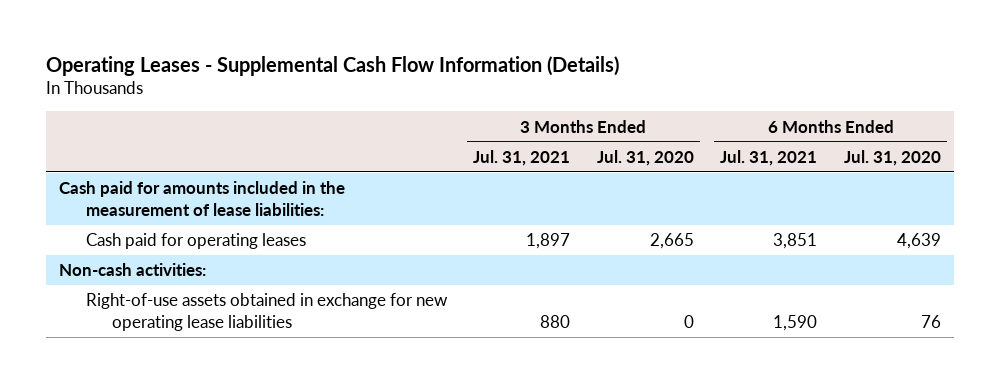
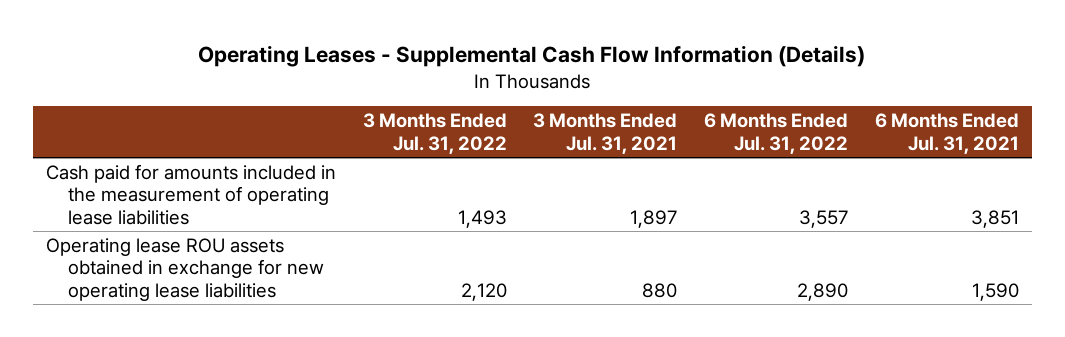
- | 3 Months Ended Jul. 31, 2021 | 3 Months Ended Jul. 31, 2020 | 6 Months Ended Jul. 31, 2021 | 6 Months Ended Jul. 31, 2020
+ | 3 Months Ended Jul. 31, 2022 | 3 Months Ended Jul. 31, 2021 | 6 Months Ended Jul. 31, 2022 | 6 Months Ended Jul. 31, 2021
- Cash paid for amounts included in the measurement of lease liabilities:
- Cash paid for operating leases | 1,897 | 2,665 | 3,851 | 4,639
- Non-cash activities:
- Right-of-use assets obtained in exchange for new operating lease liabilities | 880 | 0 | 1,590 | 76
+ Cash paid for amounts included in the measurement of operating lease liabilities | 1,493 | 1,897 | 3,557 | 3,851
+ Operating lease ROU assets obtained in exchange for new operating lease liabilities | 2,120 | 880 | 2,890 | 1,590

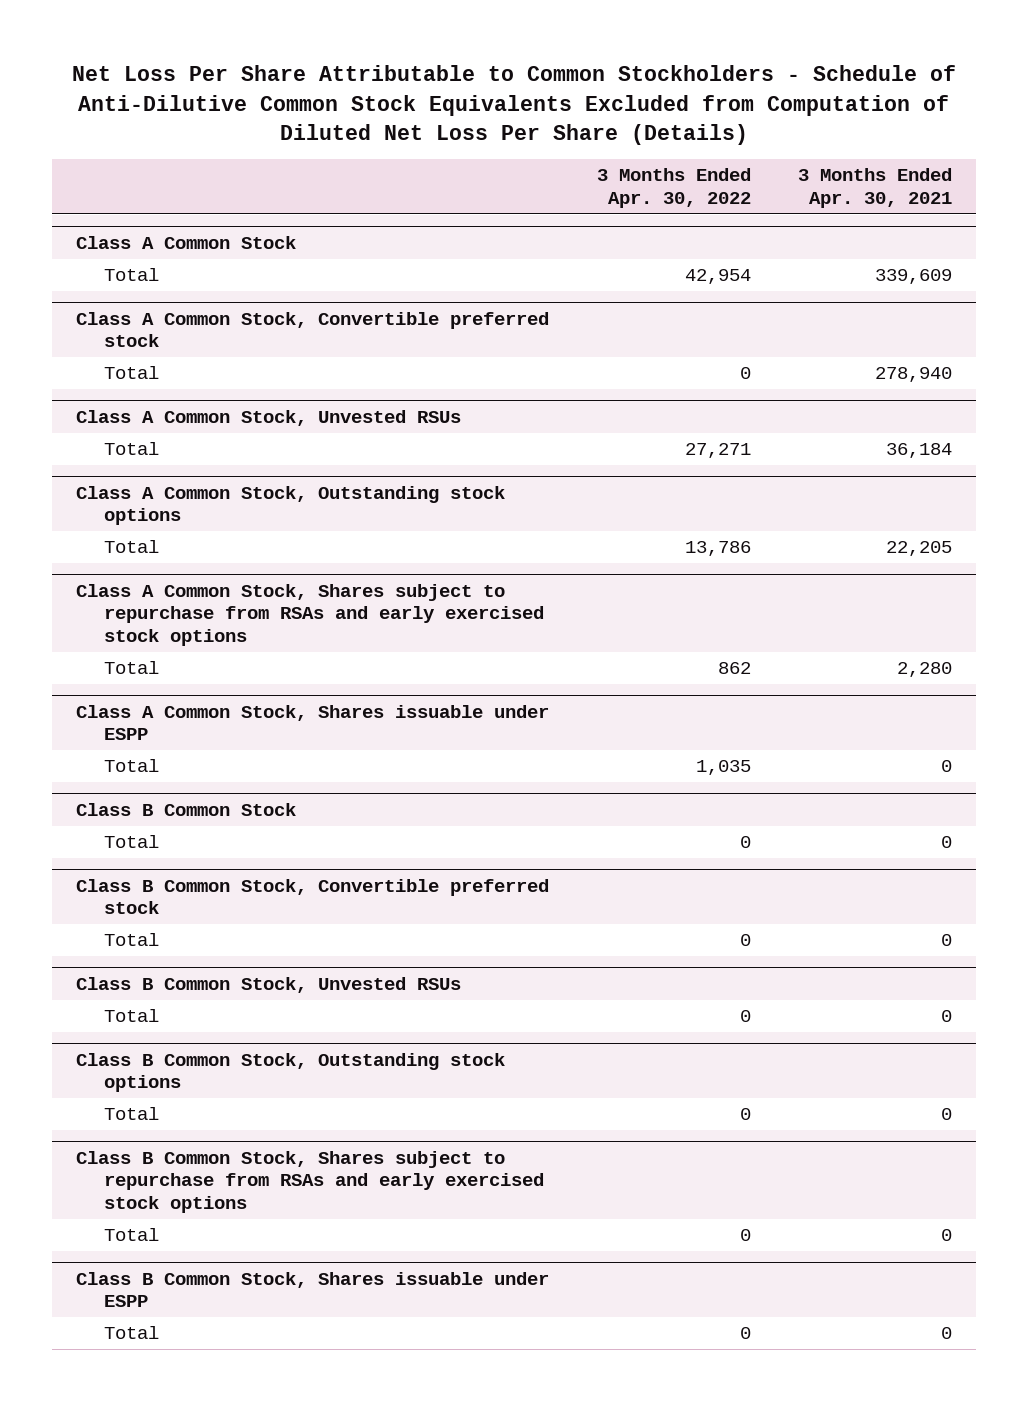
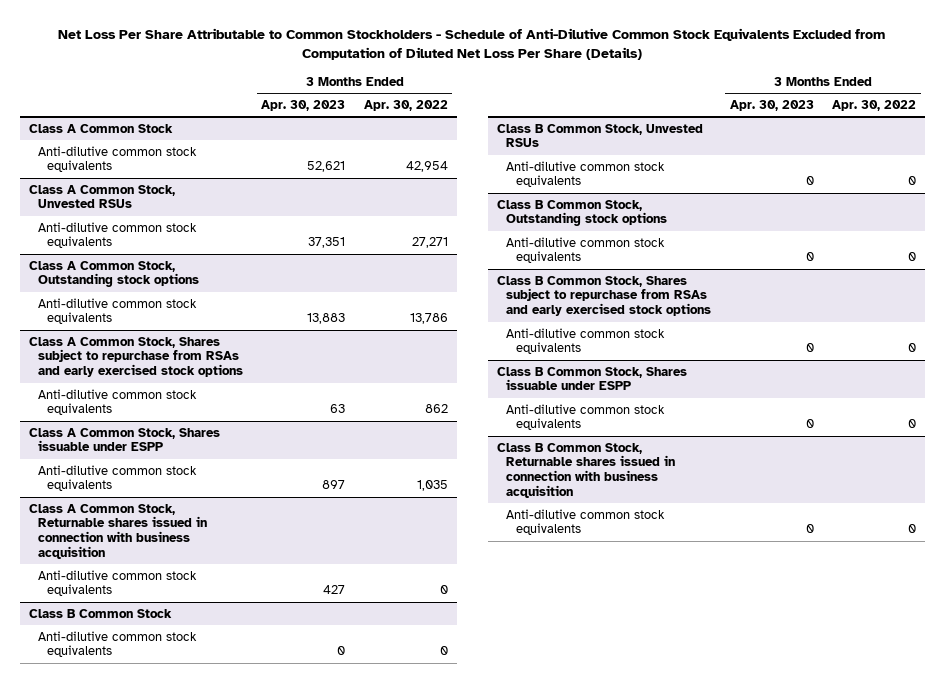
- | 3 Months Ended Apr. 30, 2022 | 3 Months Ended Apr. 30, 2021
+ | 3 Months Ended Apr. 30, 2023 | 3 Months Ended Apr. 30, 2022
@ Class A Common Stock
- Total | 42,954 | 339,609
- Class A Common Stock, Convertible preferred stock
- Total | 0 | 278,940
@ Class A Common Stock
+ Anti-dilutive common stock equivalents | 52,621 | 42,954
@ Class A Common Stock, Unvested RSUs
- Total | 27,271 | 36,184
+ Anti-dilutive common stock equivalents | 37,351 | 27,271
@ Class A Common Stock, Outstanding stock options
- Total | 13,786 | 22,205
+ Anti-dilutive common stock equivalents | 13,883 | 13,786
@ Class A Common Stock, Shares subject to repurchase from RSAs and early exercised stock options
- Total | 862 | 2,280
+ Anti-dilutive common stock equivalents | 63 | 862
@ Class A Common Stock, Shares issuable under ESPP
- Total | 1,035 | 0
+ Anti-dilutive common stock equivalents | 897 | 1,035
+ Class A Common Stock, Returnable shares issued in connection with business acquisition
+ Anti-dilutive common stock equivalents | 427 | 0
@ Class B Common Stock
- Total | 0 | 0
- Class B Common Stock, Convertible preferred stock
- Total | 0 | 0
@ Class B Common Stock
+ Anti-dilutive common stock equivalents | 0 | 0
@ Class B Common Stock, Unvested RSUs
- Total | 0 | 0
+ Anti-dilutive common stock equivalents | 0 | 0
@ Class B Common Stock, Outstanding stock options
- Total | 0 | 0
+ Anti-dilutive common stock equivalents | 0 | 0
@ Class B Common Stock, Shares subject to repurchase from RSAs and early exercised stock options
- Total | 0 | 0
+ Anti-dilutive common stock equivalents | 0 | 0
@ Class B Common Stock, Shares issuable under ESPP
- Total | 0 | 0
+ Anti-dilutive common stock equivalents | 0 | 0
+ Class B Common Stock, Returnable shares issued in connection with business acquisition
+ Anti-dilutive common stock equivalents | 0 | 0

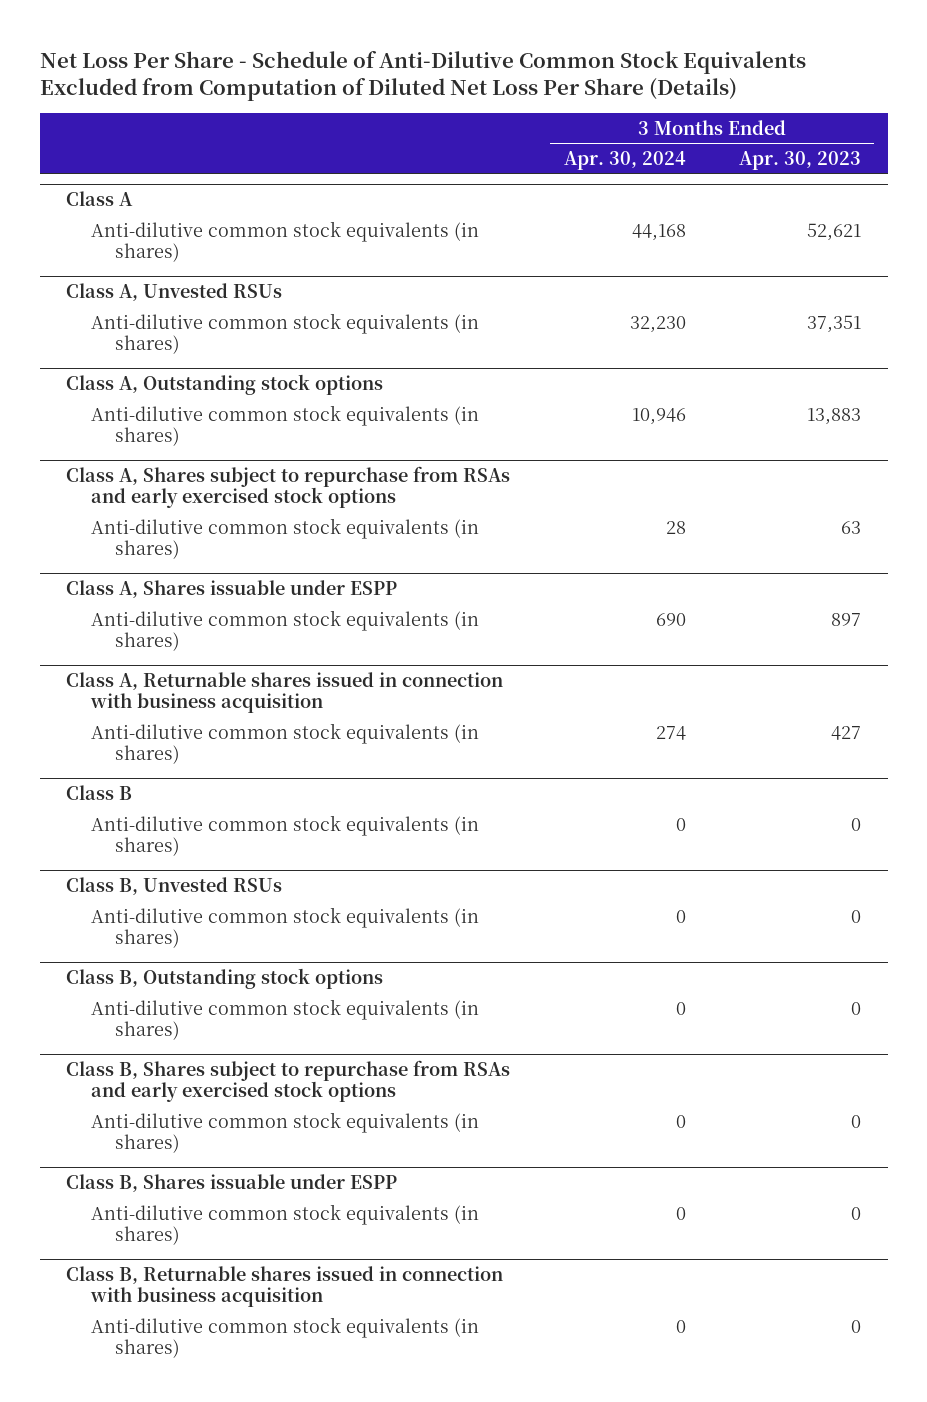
- Net Loss Per Share Attributable to Common Stockholders - Schedule of Anti-Dilutive Common Stock Equivalents Excluded from Computation of Diluted Net Loss Per Share (Details)
+ Net Loss Per Share - Schedule of Anti-Dilutive Common Stock Equivalents Excluded from Computation of Diluted Net Loss Per Share (Details)
- | 3 Months Ended Apr. 30, 2023 | 3 Months Ended Apr. 30, 2022
+ | 3 Months Ended Apr. 30, 2024 | 3 Months Ended Apr. 30, 2023
- Class A Common Stock
- Anti-dilutive common stock equivalents | 52,621 | 42,954
- Class A Common Stock, Unvested RSUs
- Anti-dilutive common stock equivalents | 37,351 | 27,271
- Class A Common Stock, Outstanding stock options
- Anti-dilutive common stock equivalents | 13,883 | 13,786
- Class A Common Stock, Shares subject to repurchase from RSAs and early exercised stock options
- Anti-dilutive common stock equivalents | 63 | 862
- Class A Common Stock, Shares issuable under ESPP
- Anti-dilutive common stock equivalents | 897 | 1,035
- Class A Common Stock, Returnable shares issued in connection with business acquisition
- Anti-dilutive common stock equivalents | 427 | 0
- Class B Common Stock
- Anti-dilutive common stock equivalents | 0 | 0
- Class B Common Stock, Unvested RSUs
- Anti-dilutive common stock equivalents | 0 | 0
- Class B Common Stock, Outstanding stock options
- Anti-dilutive common stock equivalents | 0 | 0
- Class B Common Stock, Shares subject to repurchase from RSAs and early exercised stock options
- Anti-dilutive common stock equivalents | 0 | 0
- Class B Common Stock, Shares issuable under ESPP
- Anti-dilutive common stock equivalents | 0 | 0
- Class B Common Stock, Returnable shares issued in connection with business acquisition
- Anti-dilutive common stock equivalents | 0 | 0
+ Class A
+ Anti-dilutive common stock equivalents (in shares) | 44,168 | 52,621
+ Class A, Unvested RSUs
+ Anti-dilutive common stock equivalents (in shares) | 32,230 | 37,351
+ Class A, Outstanding stock options
+ Anti-dilutive common stock equivalents (in shares) | 10,946 | 13,883
+ Class A, Shares subject to repurchase from RSAs and early exercised stock options
+ Anti-dilutive common stock equivalents (in shares) | 28 | 63
+ Class A, Shares issuable under ESPP
+ Anti-dilutive common stock equivalents (in shares) | 690 | 897
+ Class A, Returnable shares issued in connection with business acquisition
+ Anti-dilutive common stock equivalents (in shares) | 274 | 427
+ Class B
+ Anti-dilutive common stock equivalents (in shares) | 0 | 0
+ Class B, Unvested RSUs
+ Anti-dilutive common stock equivalents (in shares) | 0 | 0
+ Class B, Outstanding stock options
+ Anti-dilutive common stock equivalents (in shares) | 0 | 0
+ Class B, Shares subject to repurchase from RSAs and early exercised stock options
+ Anti-dilutive common stock equivalents (in shares) | 0 | 0
+ Class B, Shares issuable under ESPP
+ Anti-dilutive common stock equivalents (in shares) | 0 | 0
+ Class B, Returnable shares issued in connection with business acquisition
+ Anti-dilutive common stock equivalents (in shares) | 0 | 0

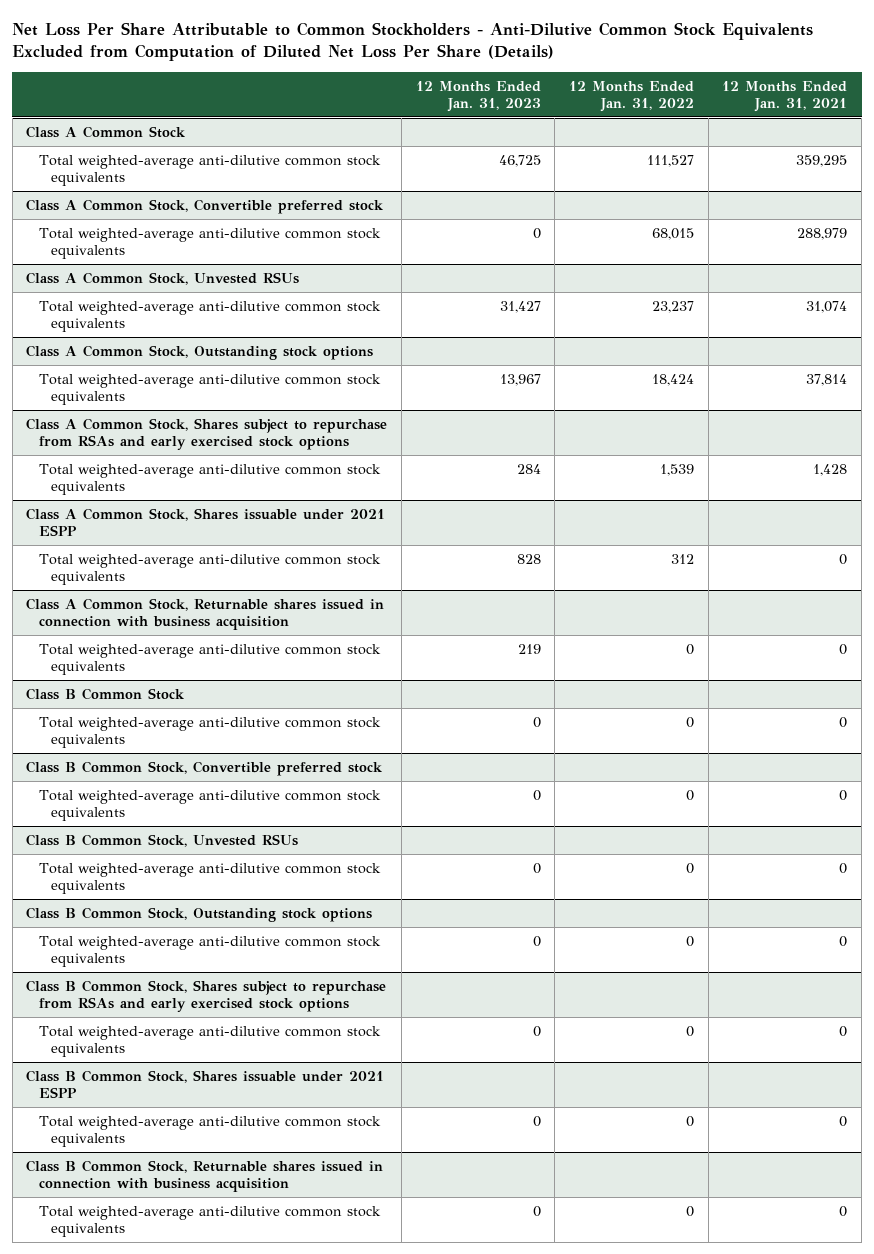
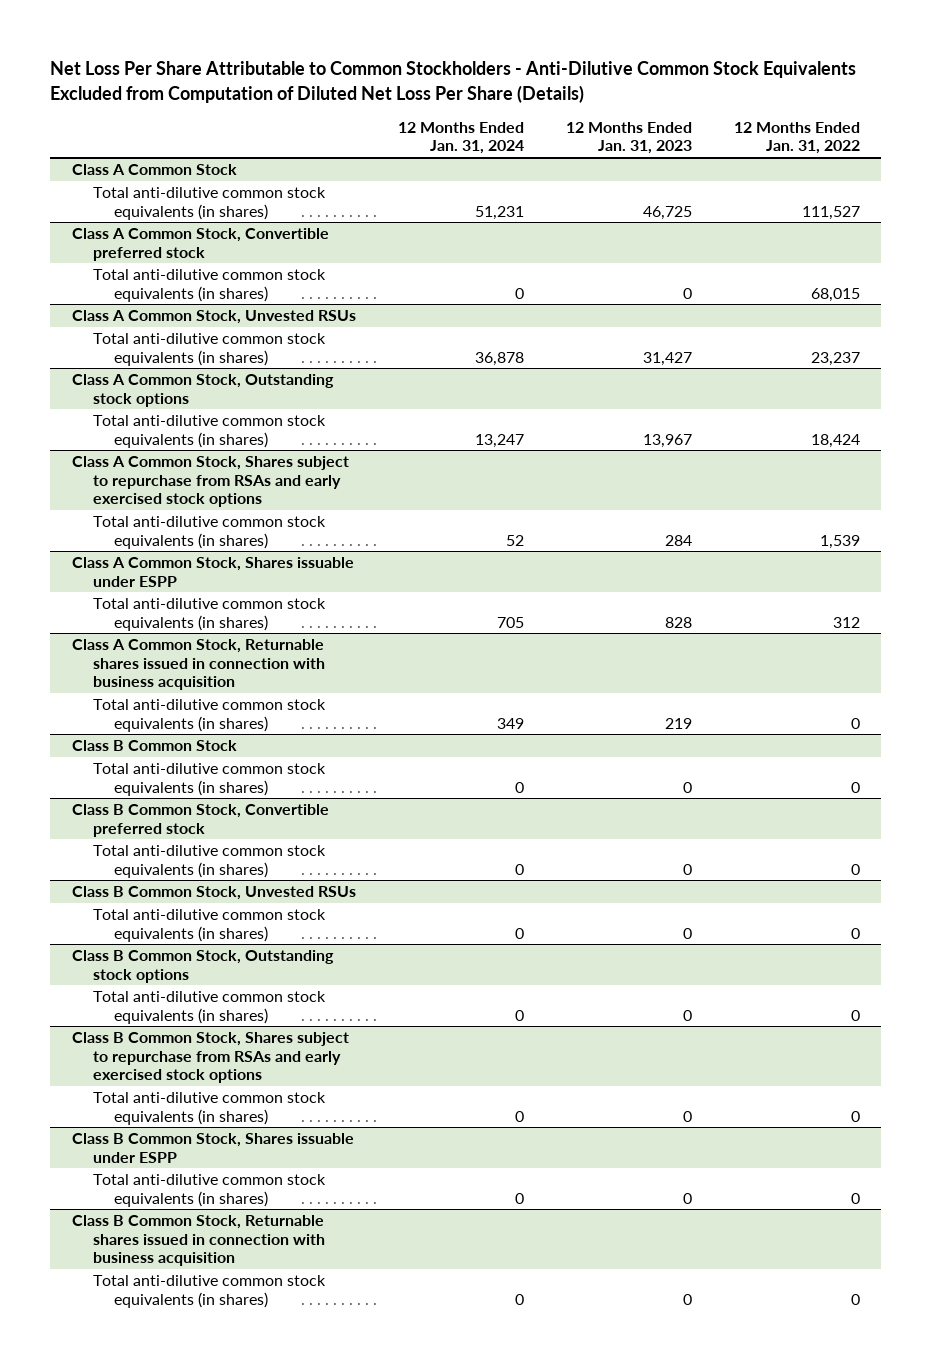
- | 12 Months Ended Jan. 31, 2023 | 12 Months Ended Jan. 31, 2022 | 12 Months Ended Jan. 31, 2021
+ | 12 Months Ended Jan. 31, 2024 | 12 Months Ended Jan. 31, 2023 | 12 Months Ended Jan. 31, 2022
@ Class A Common Stock
- Total weighted-average anti-dilutive common stock equivalents | 46,725 | 111,527 | 359,295
+ Total anti-dilutive common stock equivalents (in shares) | 51,231 | 46,725 | 111,527
@ Class A Common Stock, Convertible preferred stock
- Total weighted-average anti-dilutive common stock equivalents | 0 | 68,015 | 288,979
+ Total anti-dilutive common stock equivalents (in shares) | 0 | 0 | 68,015
@ Class A Common Stock, Unvested RSUs
- Total weighted-average anti-dilutive common stock equivalents | 31,427 | 23,237 | 31,074
+ Total anti-dilutive common stock equivalents (in shares) | 36,878 | 31,427 | 23,237
@ Class A Common Stock, Outstanding stock options
- Total weighted-average anti-dilutive common stock equivalents | 13,967 | 18,424 | 37,814
+ Total anti-dilutive common stock equivalents (in shares) | 13,247 | 13,967 | 18,424
@ Class A Common Stock, Shares subject to repurchase from RSAs and early exercised stock options
- Total weighted-average anti-dilutive common stock equivalents | 284 | 1,539 | 1,428
- Class A Common Stock, Shares issuable under 2021 ESPP
- Total weighted-average anti-dilutive common stock equivalents | 828 | 312 | 0
@ Class A Common Stock, Shares subject to repurchase from RSAs and early exercised stock options
+ Total anti-dilutive common stock equivalents (in shares) | 52 | 284 | 1,539
+ Class A Common Stock, Shares issuable under ESPP
+ Total anti-dilutive common stock equivalents (in shares) | 705 | 828 | 312
@ Class A Common Stock, Returnable shares issued in connection with business acquisition
- Total weighted-average anti-dilutive common stock equivalents | 219 | 0 | 0
+ Total anti-dilutive common stock equivalents (in shares) | 349 | 219 | 0
@ Class B Common Stock
- Total weighted-average anti-dilutive common stock equivalents | 0 | 0 | 0
+ Total anti-dilutive common stock equivalents (in shares) | 0 | 0 | 0
@ Class B Common Stock, Convertible preferred stock
- Total weighted-average anti-dilutive common stock equivalents | 0 | 0 | 0
+ Total anti-dilutive common stock equivalents (in shares) | 0 | 0 | 0
@ Class B Common Stock, Unvested RSUs
- Total weighted-average anti-dilutive common stock equivalents | 0 | 0 | 0
+ Total anti-dilutive common stock equivalents (in shares) | 0 | 0 | 0
@ Class B Common Stock, Outstanding stock options
- Total weighted-average anti-dilutive common stock equivalents | 0 | 0 | 0
+ Total anti-dilutive common stock equivalents (in shares) | 0 | 0 | 0
@ Class B Common Stock, Shares subject to repurchase from RSAs and early exercised stock options
- Total weighted-average anti-dilutive common stock equivalents | 0 | 0 | 0
- Class B Common Stock, Shares issuable under 2021 ESPP
- Total weighted-average anti-dilutive common stock equivalents | 0 | 0 | 0
@ Class B Common Stock, Shares subject to repurchase from RSAs and early exercised stock options
+ Total anti-dilutive common stock equivalents (in shares) | 0 | 0 | 0
+ Class B Common Stock, Shares issuable under ESPP
+ Total anti-dilutive common stock equivalents (in shares) | 0 | 0 | 0
@ Class B Common Stock, Returnable shares issued in connection with business acquisition
- Total weighted-average anti-dilutive common stock equivalents | 0 | 0 | 0
+ Total anti-dilutive common stock equivalents (in shares) | 0 | 0 | 0

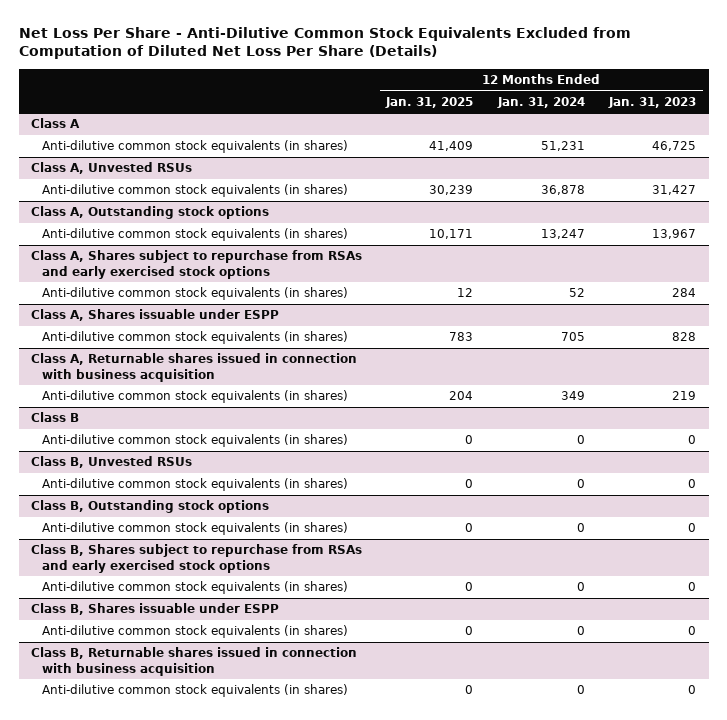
- Net Loss Per Share Attributable to Common Stockholders - Anti-Dilutive Common Stock Equivalents Excluded from Computation of Diluted Net Loss Per Share (Details)
+ Net Loss Per Share - Anti-Dilutive Common Stock Equivalents Excluded from Computation of Diluted Net Loss Per Share (Details)
- | 12 Months Ended Jan. 31, 2024 | 12 Months Ended Jan. 31, 2023 | 12 Months Ended Jan. 31, 2022
+ | 12 Months Ended Jan. 31, 2025 | 12 Months Ended Jan. 31, 2024 | 12 Months Ended Jan. 31, 2023
- Class A Common Stock
- Total anti-dilutive common stock equivalents (in shares) | 51,231 | 46,725 | 111,527
- Class A Common Stock, Convertible preferred stock
- Total anti-dilutive common stock equivalents (in shares) | 0 | 0 | 68,015
- Class A Common Stock, Unvested RSUs
- Total anti-dilutive common stock equivalents (in shares) | 36,878 | 31,427 | 23,237
- Class A Common Stock, Outstanding stock options
- Total anti-dilutive common stock equivalents (in shares) | 13,247 | 13,967 | 18,424
- Class A Common Stock, Shares subject to repurchase from RSAs and early exercised stock options
- Total anti-dilutive common stock equivalents (in shares) | 52 | 284 | 1,539
- Class A Common Stock, Shares issuable under ESPP
- Total anti-dilutive common stock equivalents (in shares) | 705 | 828 | 312
- Class A Common Stock, Returnable shares issued in connection with business acquisition
- Total anti-dilutive common stock equivalents (in shares) | 349 | 219 | 0
- Class B Common Stock
- Total anti-dilutive common stock equivalents (in shares) | 0 | 0 | 0
- Class B Common Stock, Convertible preferred stock
- Total anti-dilutive common stock equivalents (in shares) | 0 | 0 | 0
- Class B Common Stock, Unvested RSUs
- Total anti-dilutive common stock equivalents (in shares) | 0 | 0 | 0
- Class B Common Stock, Outstanding stock options
- Total anti-dilutive common stock equivalents (in shares) | 0 | 0 | 0
- Class B Common Stock, Shares subject to repurchase from RSAs and early exercised stock options
- Total anti-dilutive common stock equivalents (in shares) | 0 | 0 | 0
- Class B Common Stock, Shares issuable under ESPP
- Total anti-dilutive common stock equivalents (in shares) | 0 | 0 | 0
- Class B Common Stock, Returnable shares issued in connection with business acquisition
- Total anti-dilutive common stock equivalents (in shares) | 0 | 0 | 0
+ Class A
+ Anti-dilutive common stock equivalents (in shares) | 41,409 | 51,231 | 46,725
+ Class A, Unvested RSUs
+ Anti-dilutive common stock equivalents (in shares) | 30,239 | 36,878 | 31,427
+ Class A, Outstanding stock options
+ Anti-dilutive common stock equivalents (in shares) | 10,171 | 13,247 | 13,967
+ Class A, Shares subject to repurchase from RSAs and early exercised stock options
+ Anti-dilutive common stock equivalents (in shares) | 12 | 52 | 284
+ Class A, Shares issuable under ESPP
+ Anti-dilutive common stock equivalents (in shares) | 783 | 705 | 828
+ Class A, Returnable shares issued in connection with business acquisition
+ Anti-dilutive common stock equivalents (in shares) | 204 | 349 | 219
+ Class B
+ Anti-dilutive common stock equivalents (in shares) | 0 | 0 | 0
+ Class B, Unvested RSUs
+ Anti-dilutive common stock equivalents (in shares) | 0 | 0 | 0
+ Class B, Outstanding stock options
+ Anti-dilutive common stock equivalents (in shares) | 0 | 0 | 0
+ Class B, Shares subject to repurchase from RSAs and early exercised stock options
+ Anti-dilutive common stock equivalents (in shares) | 0 | 0 | 0
+ Class B, Shares issuable under ESPP
+ Anti-dilutive common stock equivalents (in shares) | 0 | 0 | 0
+ Class B, Returnable shares issued in connection with business acquisition
+ Anti-dilutive common stock equivalents (in shares) | 0 | 0 | 0

